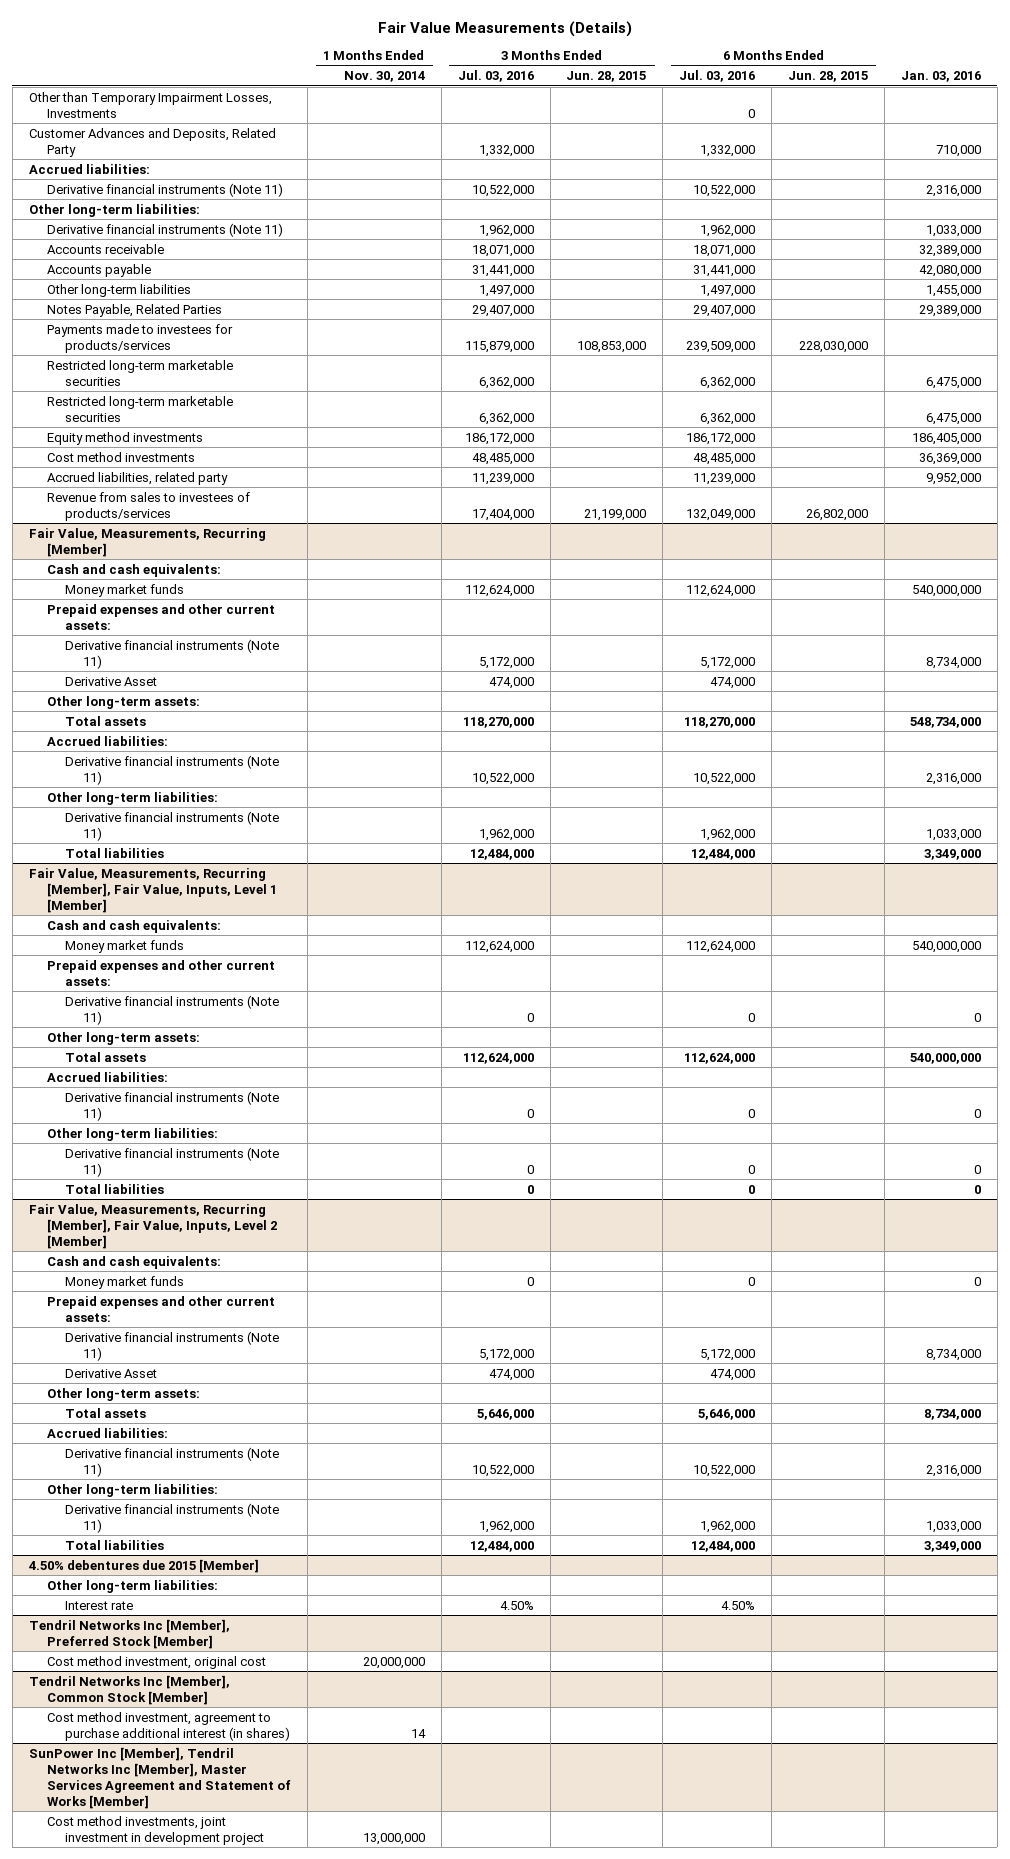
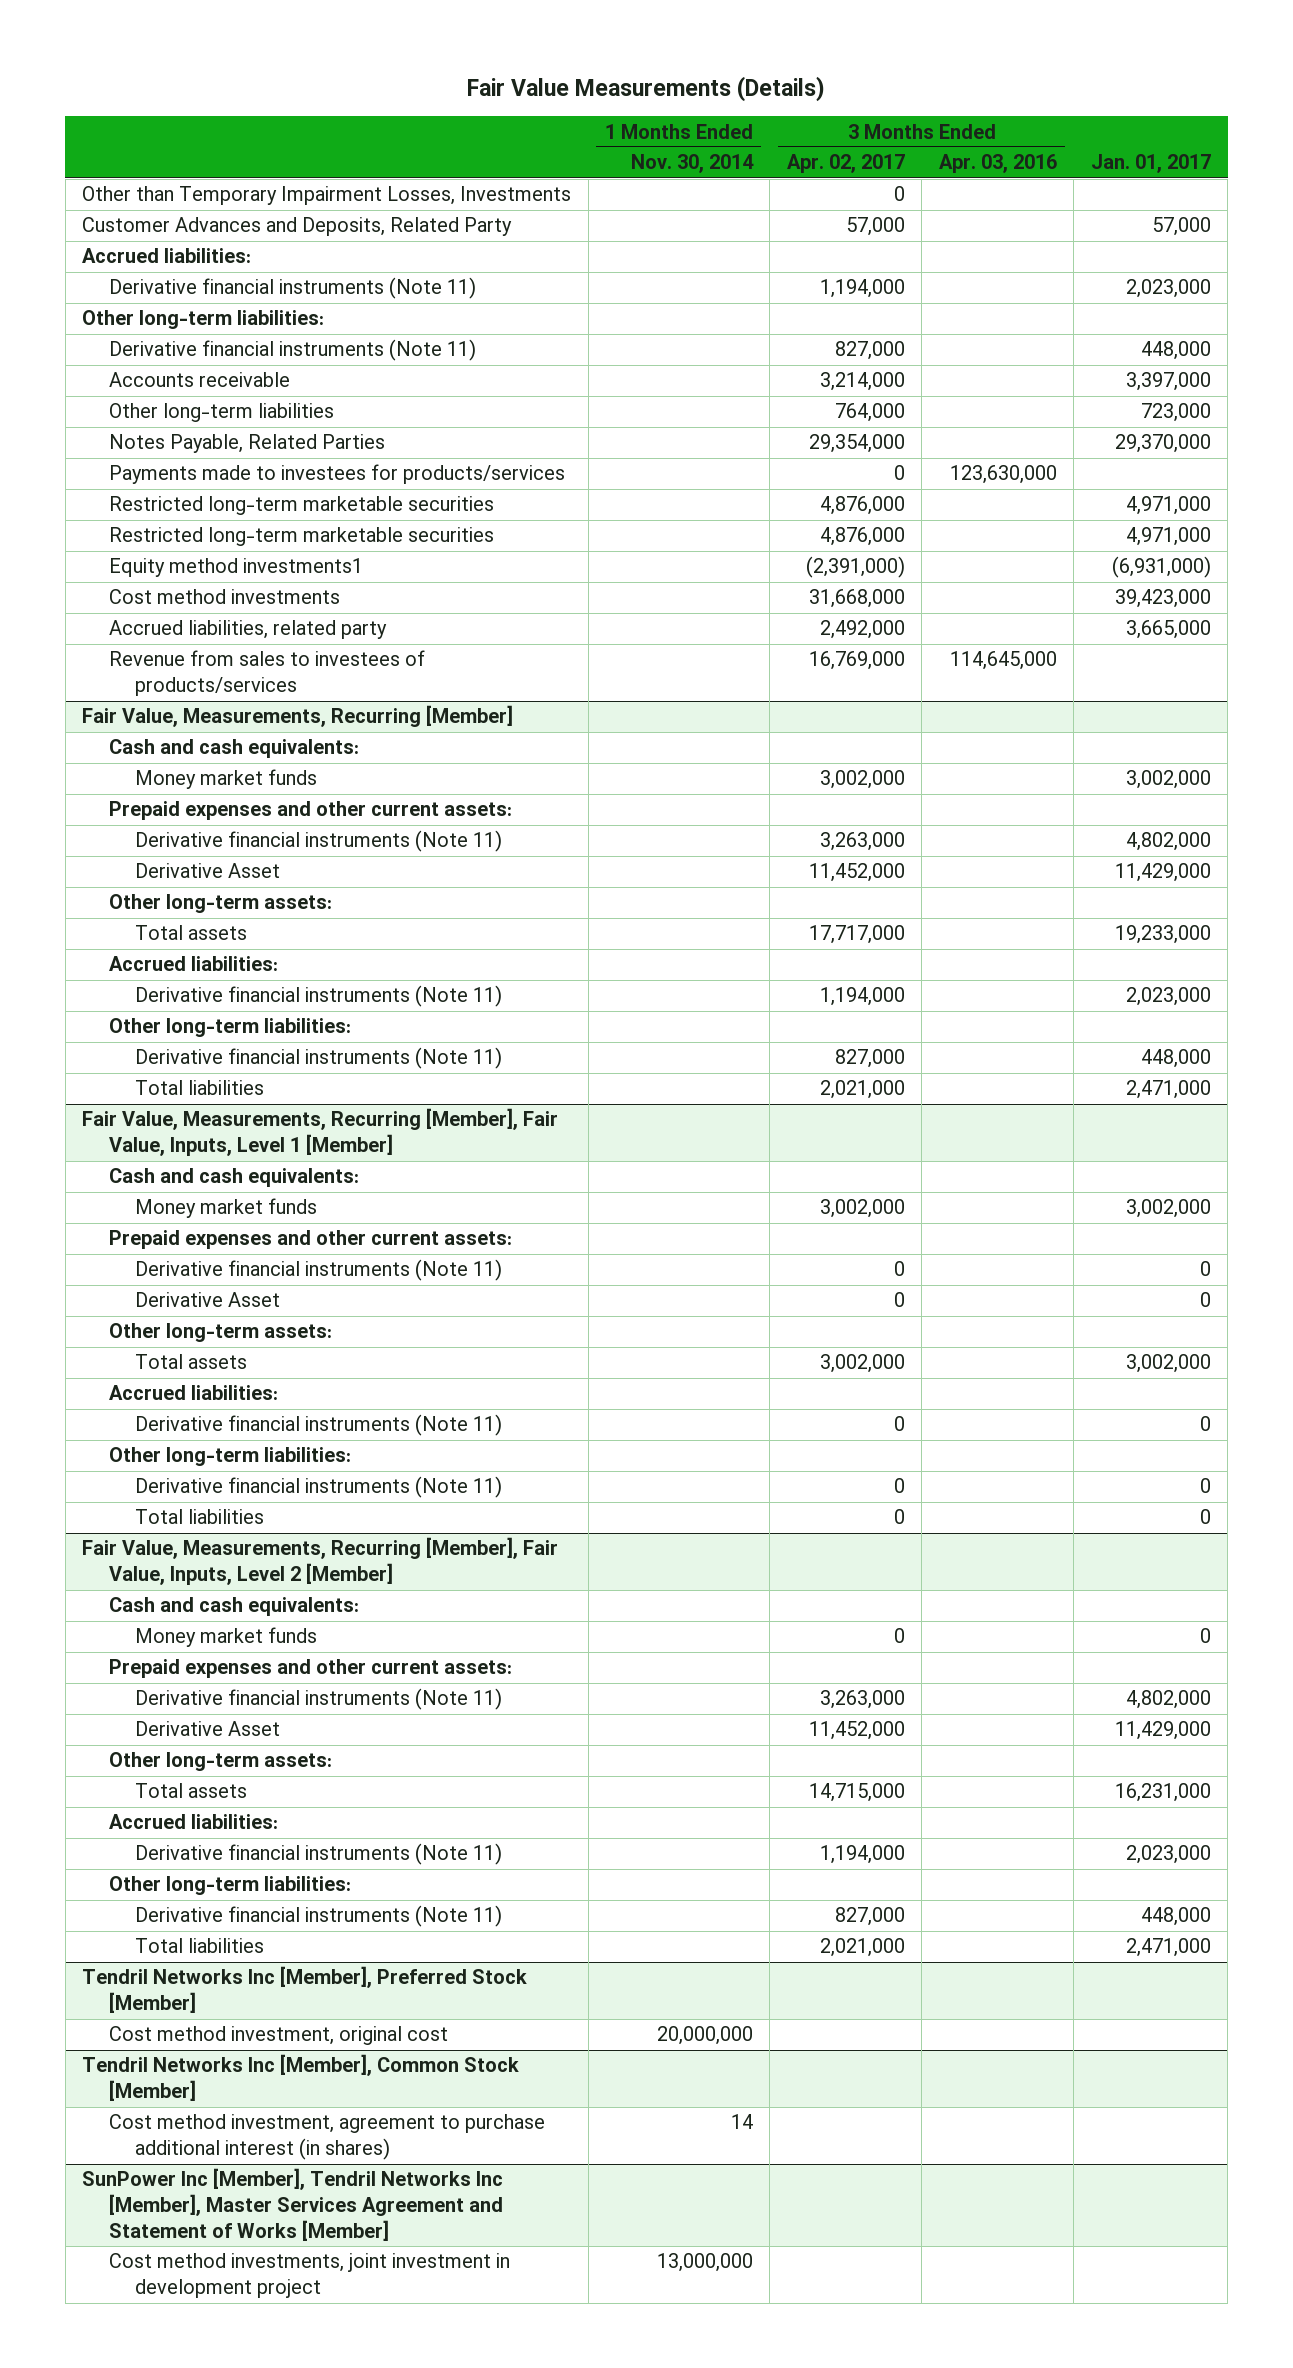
- | 1 Months Ended Nov. 30, 2014 | 3 Months Ended Jul. 03, 2016 | 3 Months Ended Jun. 28, 2015 | 6 Months Ended Jul. 03, 2016 | 6 Months Ended Jun. 28, 2015 | Jan. 03, 2016
+ | 1 Months Ended Nov. 30, 2014 | 3 Months Ended Apr. 02, 2017 | 3 Months Ended Apr. 03, 2016 | Jan. 01, 2017
- Accounts payable | | 31,441,000 | | 31,441,000 | | 42,080,000
- Equity method investments | | 186,172,000 | | 186,172,000 | | 186,405,000
+ Equity method investments1 | | (2,391,000) | | (6,931,000)
@ Fair Value, Measurements, Recurring [Member], Fair Value, Inputs, Level 1 [Member]
+ Derivative Asset | | 0 | | 0
- 4.50% debentures due 2015 [Member]
- Other long-term liabilities:
- Interest rate | | 4.50% | | 4.50% | |

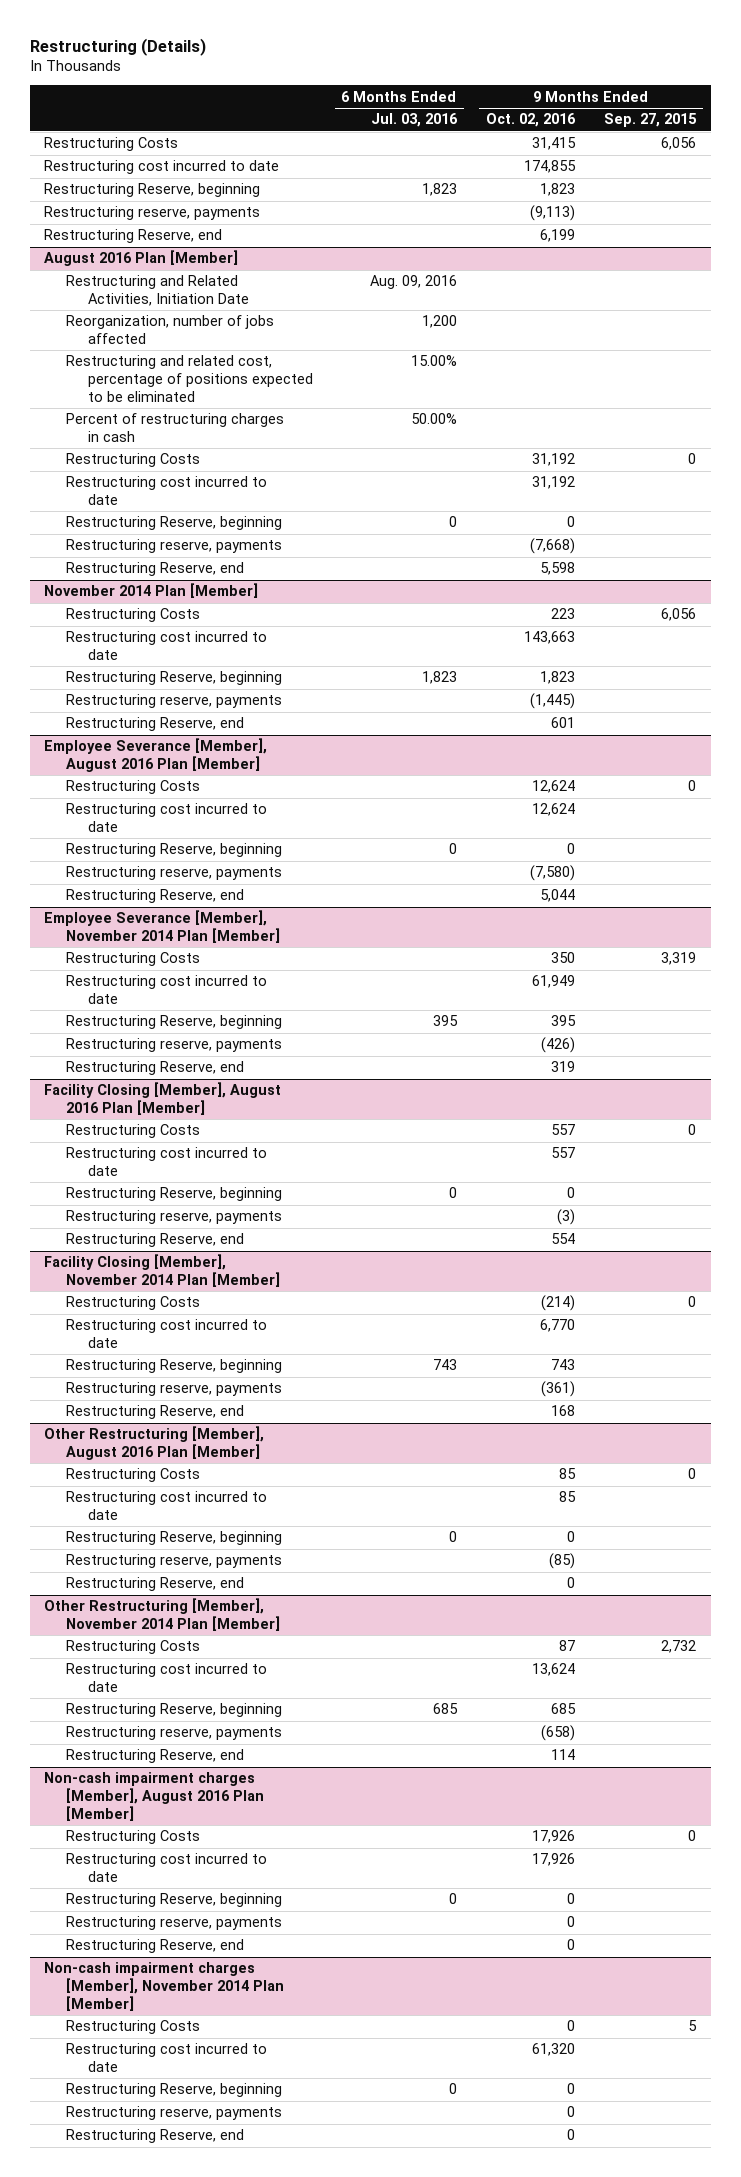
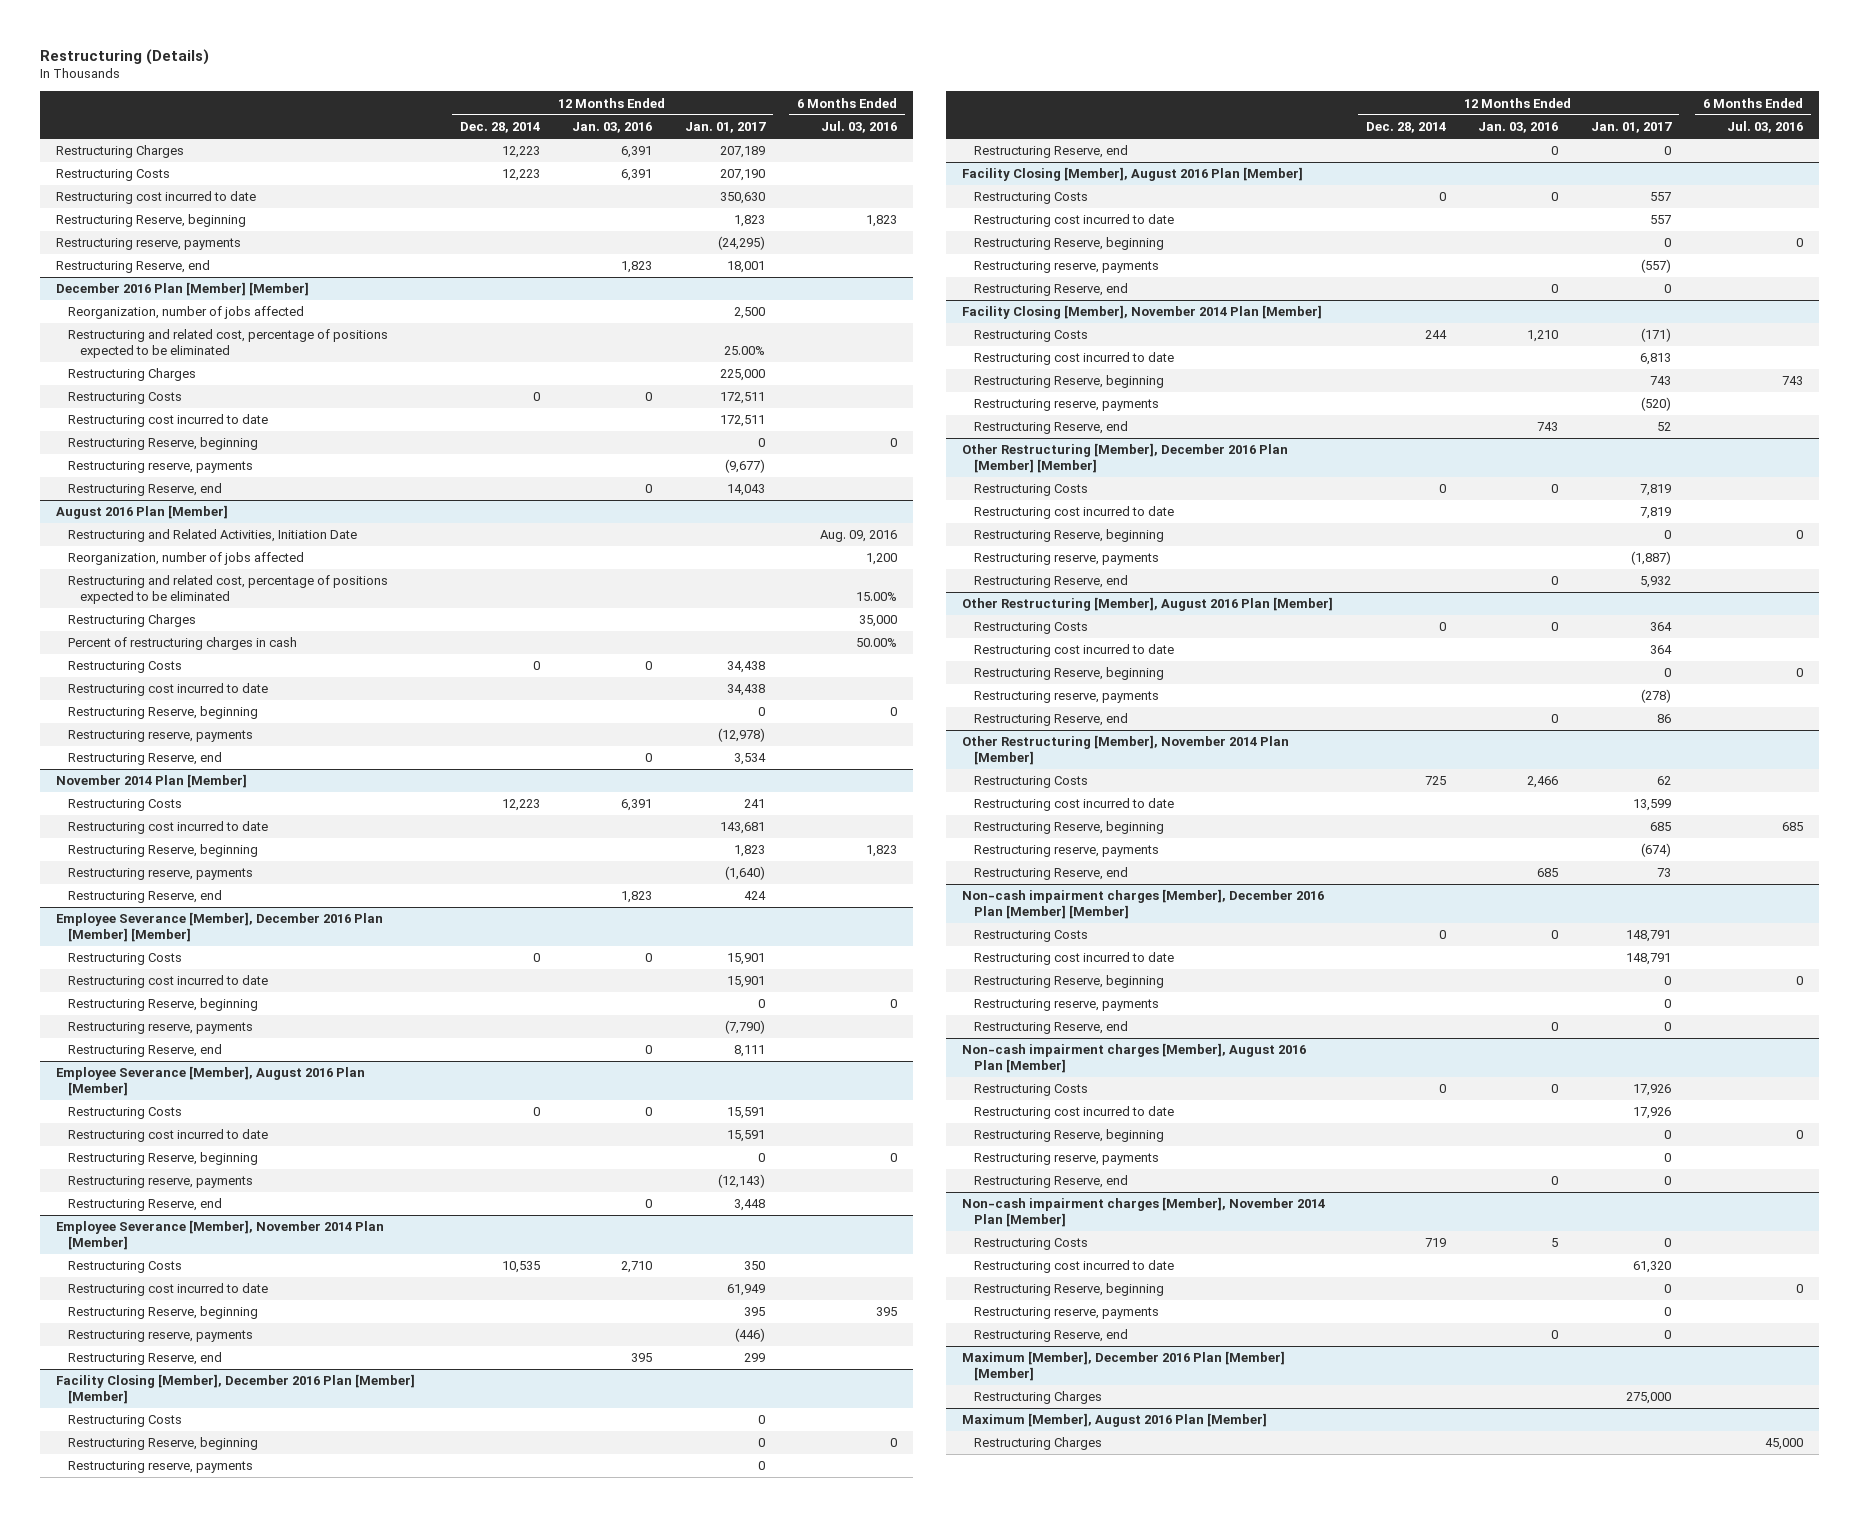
- | 6 Months Ended Jul. 03, 2016 | 9 Months Ended Oct. 02, 2016 | 9 Months Ended Sep. 27, 2015
+ | 12 Months Ended Dec. 28, 2014 | 12 Months Ended Jan. 03, 2016 | 12 Months Ended Jan. 01, 2017 | 6 Months Ended Jul. 03, 2016
+ Restructuring Charges | 12,223 | 6,391 | 207,189 |
+ December 2016 Plan [Member] [Member]
+ Reorganization, number of jobs affected | | | 2,500 |
+ Restructuring and related cost, percentage of positions expected to be eliminated | | | 25.00% |
+ Restructuring Charges | | | 225,000 |
+ Restructuring Costs | 0 | 0 | 172,511 |
+ Restructuring cost incurred to date | | | 172,511 |
+ Restructuring Reserve, beginning | | | 0 | 0
+ Restructuring reserve, payments | | | (9,677) |
+ Restructuring Reserve, end | | 0 | 14,043 |
@ August 2016 Plan [Member]
+ Restructuring Charges | | | | 35,000
+ Employee Severance [Member], December 2016 Plan [Member] [Member]
+ Restructuring Costs | 0 | 0 | 15,901 |
+ Restructuring cost incurred to date | | | 15,901 |
+ Restructuring Reserve, beginning | | | 0 | 0
+ Restructuring reserve, payments | | | (7,790) |
+ Restructuring Reserve, end | | 0 | 8,111 |
+ Facility Closing [Member], December 2016 Plan [Member] [Member]
+ Restructuring Costs | | | 0 |
+ Restructuring Reserve, beginning | | | 0 | 0
+ Restructuring reserve, payments | | | 0 |
+ Restructuring Reserve, end | | 0 | 0 |
+ Other Restructuring [Member], December 2016 Plan [Member] [Member]
+ Restructuring Costs | 0 | 0 | 7,819 |
+ Restructuring cost incurred to date | | | 7,819 |
+ Restructuring Reserve, beginning | | | 0 | 0
+ Restructuring reserve, payments | | | (1,887) |
+ Restructuring Reserve, end | | 0 | 5,932 |
+ Non-cash impairment charges [Member], December 2016 Plan [Member] [Member]
+ Restructuring Costs | 0 | 0 | 148,791 |
+ Restructuring cost incurred to date | | | 148,791 |
+ Restructuring Reserve, beginning | | | 0 | 0
+ Restructuring reserve, payments | | | 0 |
+ Restructuring Reserve, end | | 0 | 0 |
+ Maximum [Member], December 2016 Plan [Member] [Member]
+ Restructuring Charges | | | 275,000 |
+ Maximum [Member], August 2016 Plan [Member]
+ Restructuring Charges | | | | 45,000

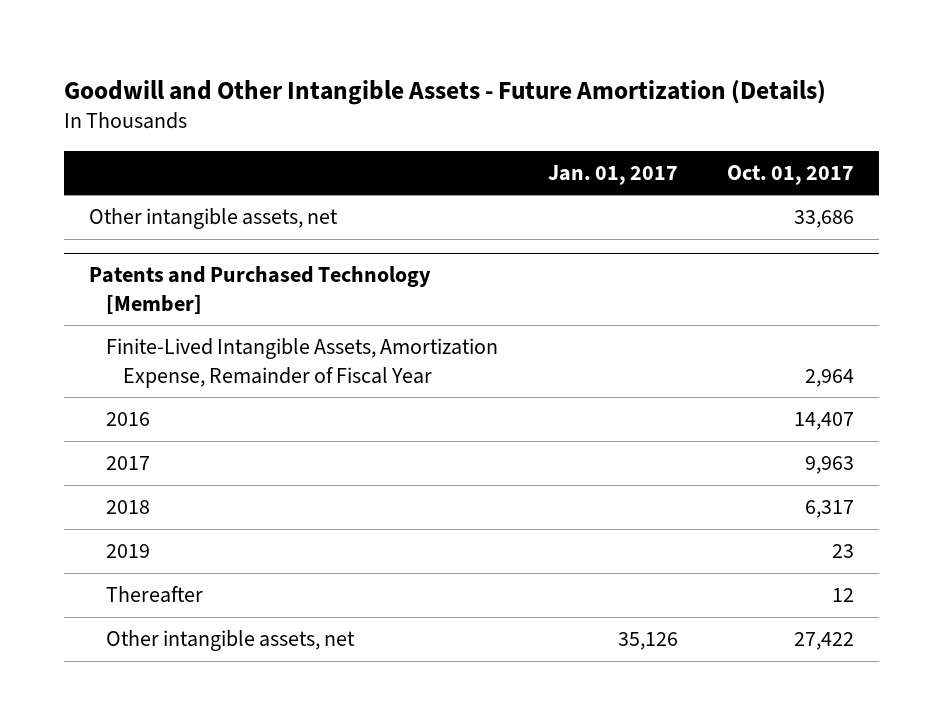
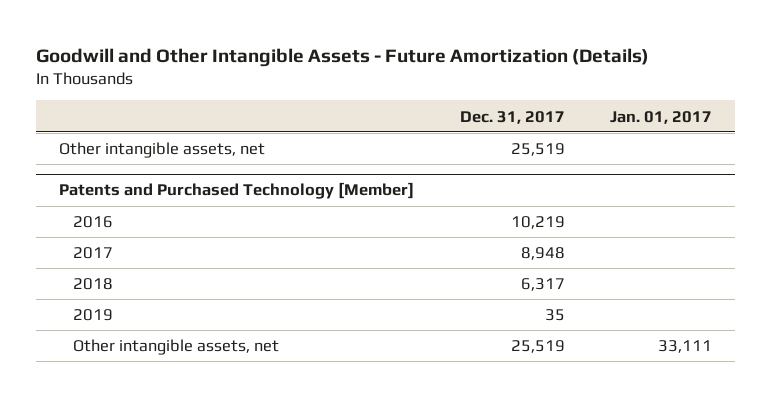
- | Jan. 01, 2017 | Oct. 01, 2017
+ | Dec. 31, 2017 | Jan. 01, 2017
@ Patents and Purchased Technology [Member]
- Finite-Lived Intangible Assets, Amortization Expense, Remainder of Fiscal Year | | 2,964
- Thereafter | | 12
- Other intangible assets, net | 35,126 | 27,422
+ Other intangible assets, net | 25,519 | 33,111

